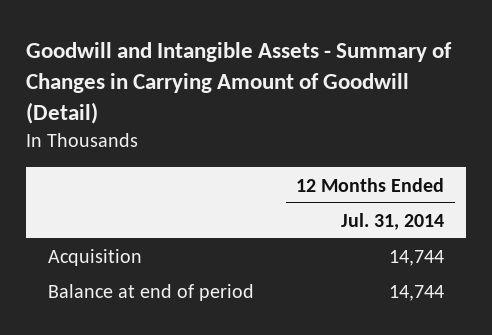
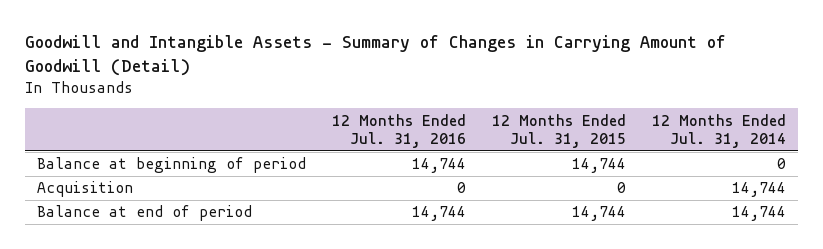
- | 12 Months Ended Jul. 31, 2014
+ | 12 Months Ended Jul. 31, 2016 | 12 Months Ended Jul. 31, 2015 | 12 Months Ended Jul. 31, 2014
+ Balance at beginning of period | 14,744 | 14,744 | 0

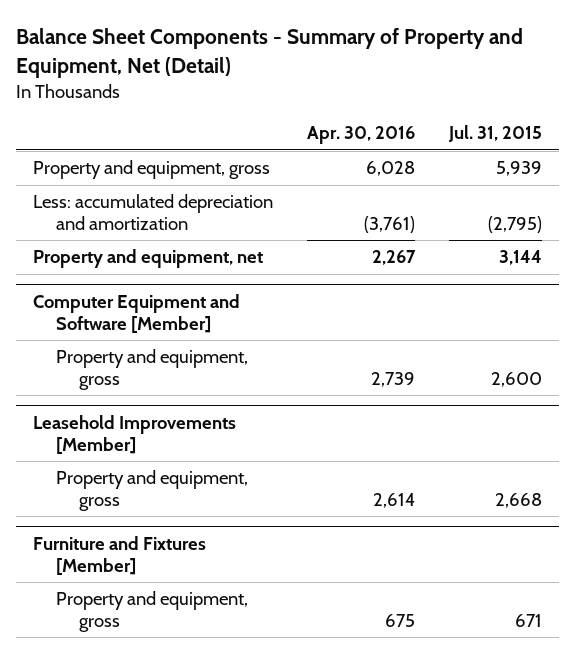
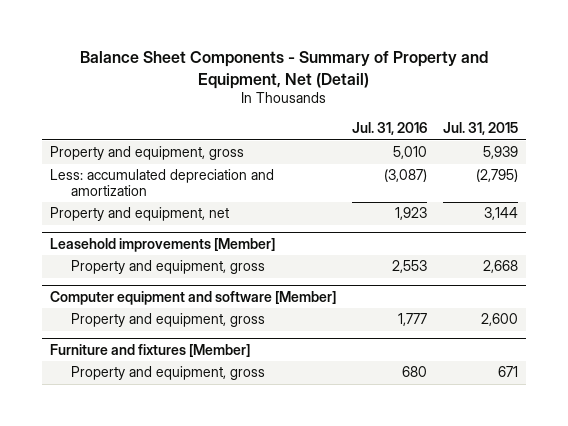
- | Apr. 30, 2016 | Jul. 31, 2015
+ | Jul. 31, 2016 | Jul. 31, 2015
- Computer Equipment and Software [Member]
- Property and equipment, gross | 2,739 | 2,600
- Leasehold Improvements [Member]
+ Leasehold improvements [Member]
- Furniture and Fixtures [Member]
+ Computer equipment and software [Member]
+ Property and equipment, gross | 1,777 | 2,600
+ Furniture and fixtures [Member]

